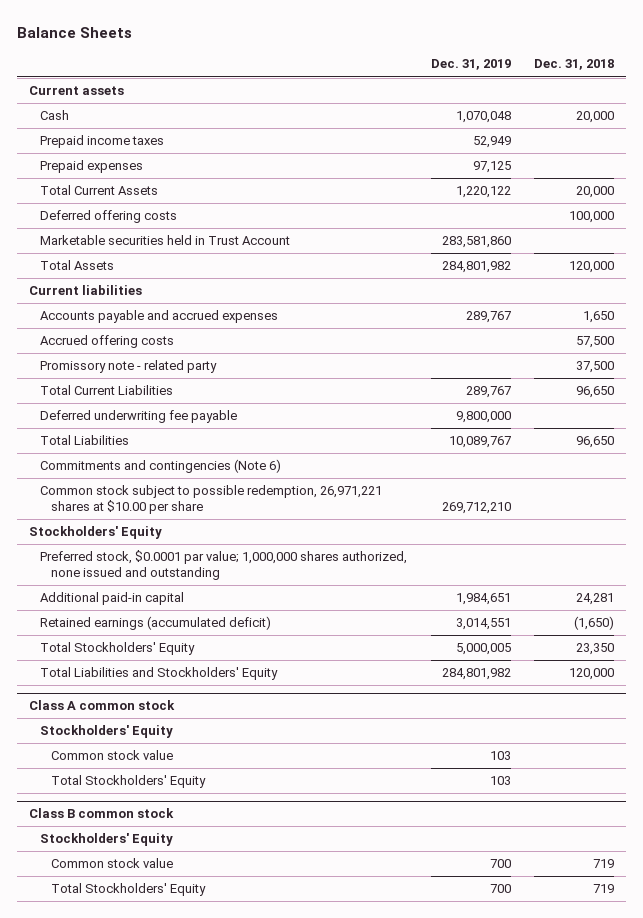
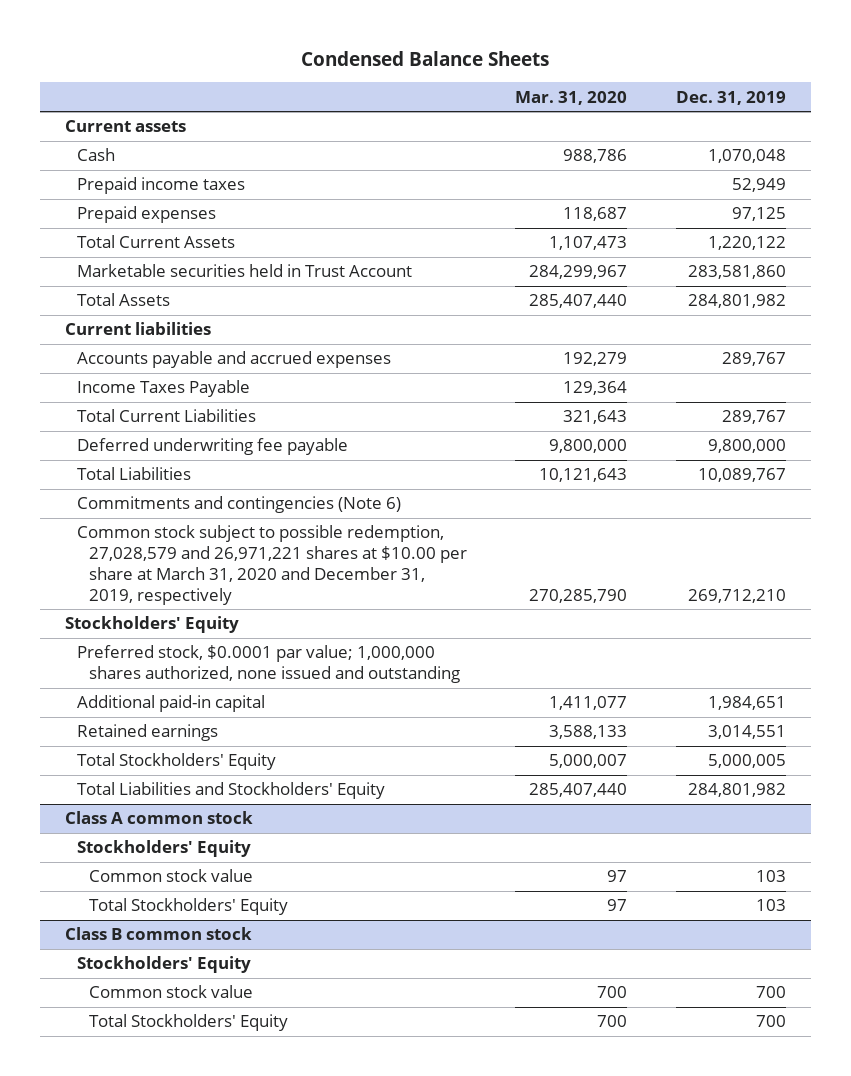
- Balance Sheets
+ Condensed Balance Sheets
- | Dec. 31, 2019 | Dec. 31, 2018
+ | Mar. 31, 2020 | Dec. 31, 2019
- Deferred offering costs | | 100,000
- Accrued offering costs | | 57,500
- Promissory note - related party | | 37,500
+ Income Taxes Payable | 129,364 |
- Common stock subject to possible redemption, 26,971,221 shares at $10.00 per share | 269,712,210 |
+ Common stock subject to possible redemption, 27,028,579 and 26,971,221 shares at $10.00 per share at March 31, 2020 and December 31, 2019, respectively | 270,285,790 | 269,712,210
- Retained earnings (accumulated deficit) | 3,014,551 | (1,650)
+ Retained earnings | 3,588,133 | 3,014,551

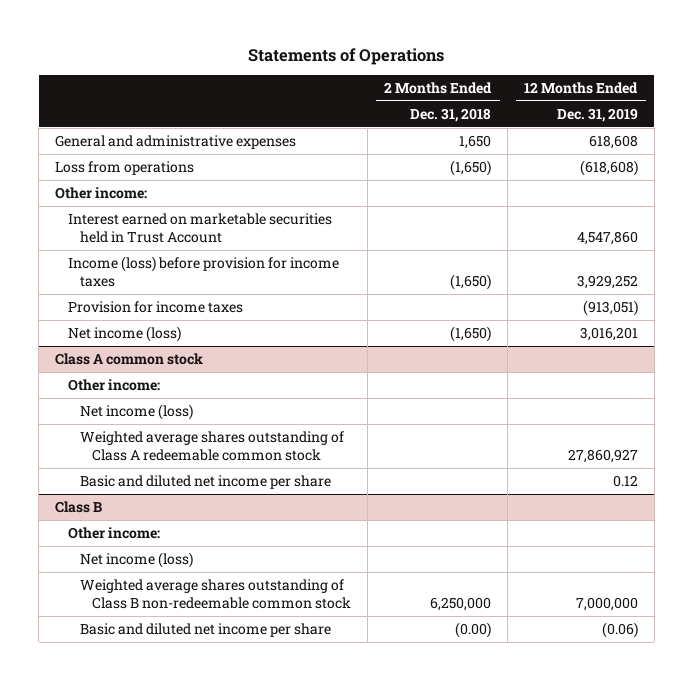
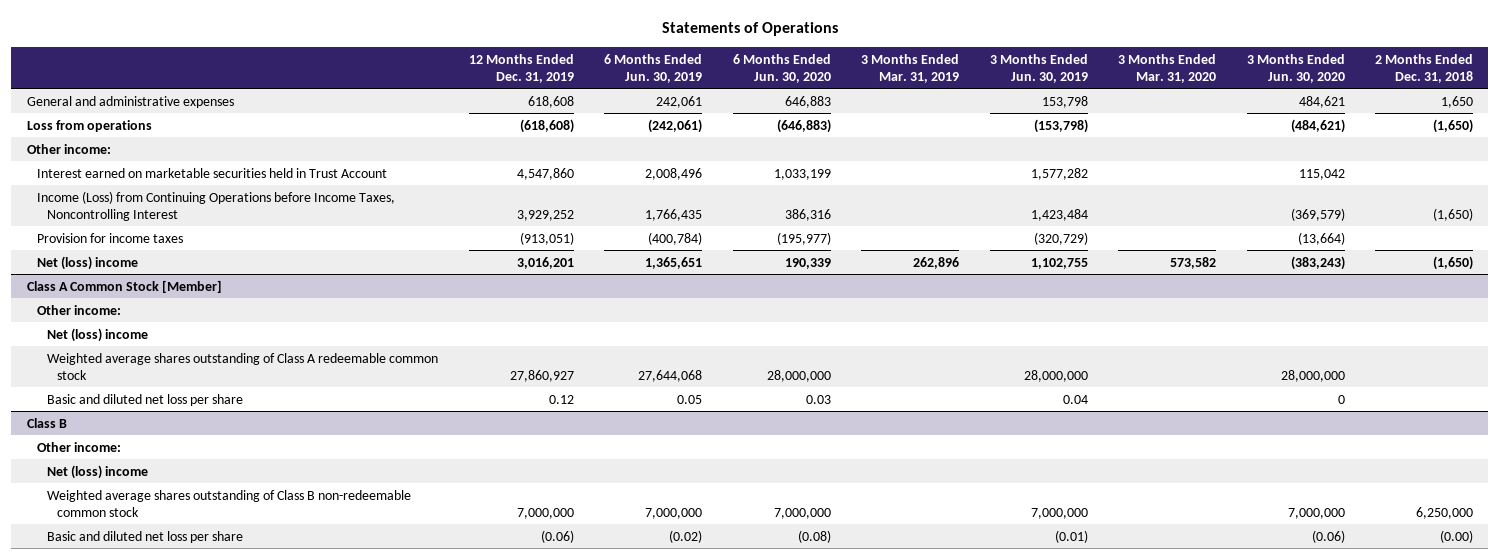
- | 2 Months Ended Dec. 31, 2018 | 12 Months Ended Dec. 31, 2019
+ | 12 Months Ended Dec. 31, 2019 | 6 Months Ended Jun. 30, 2019 | 6 Months Ended Jun. 30, 2020 | 3 Months Ended Mar. 31, 2019 | 3 Months Ended Jun. 30, 2019 | 3 Months Ended Mar. 31, 2020 | 3 Months Ended Jun. 30, 2020 | 2 Months Ended Dec. 31, 2018
- Income (loss) before provision for income taxes | (1,650) | 3,929,252
+ Income (Loss) from Continuing Operations before Income Taxes, Noncontrolling Interest | 3,929,252 | 1,766,435 | 386,316 | | 1,423,484 | | (369,579) | (1,650)
- Net income (loss) | (1,650) | 3,016,201
- Class A common stock
+ Net (loss) income | 3,016,201 | 1,365,651 | 190,339 | 262,896 | 1,102,755 | 573,582 | (383,243) | (1,650)
+ Class A Common Stock [Member]
- Net income (loss)
+ Net (loss) income
- Basic and diluted net income per share | | 0.12
+ Basic and diluted net loss per share | 0.12 | 0.05 | 0.03 | | 0.04 | | 0 |
@ Class B
- Net income (loss)
+ Net (loss) income
- Basic and diluted net income per share | (0.00) | (0.06)
+ Basic and diluted net loss per share | (0.06) | (0.02) | (0.08) | | (0.01) | | (0.06) | (0.00)

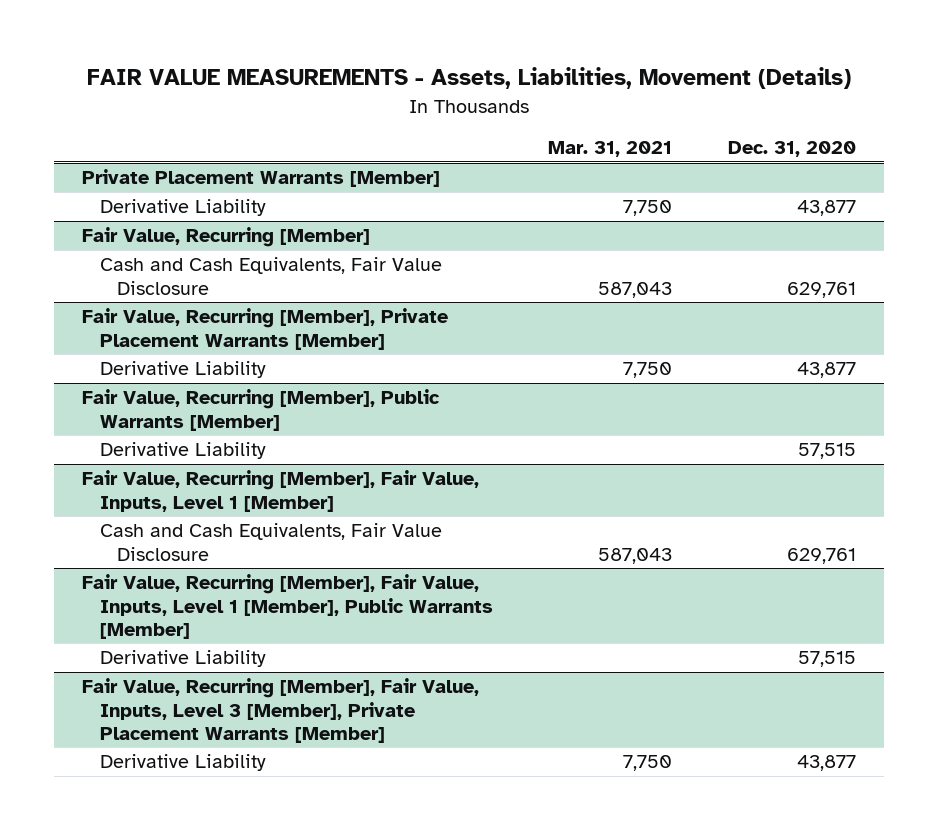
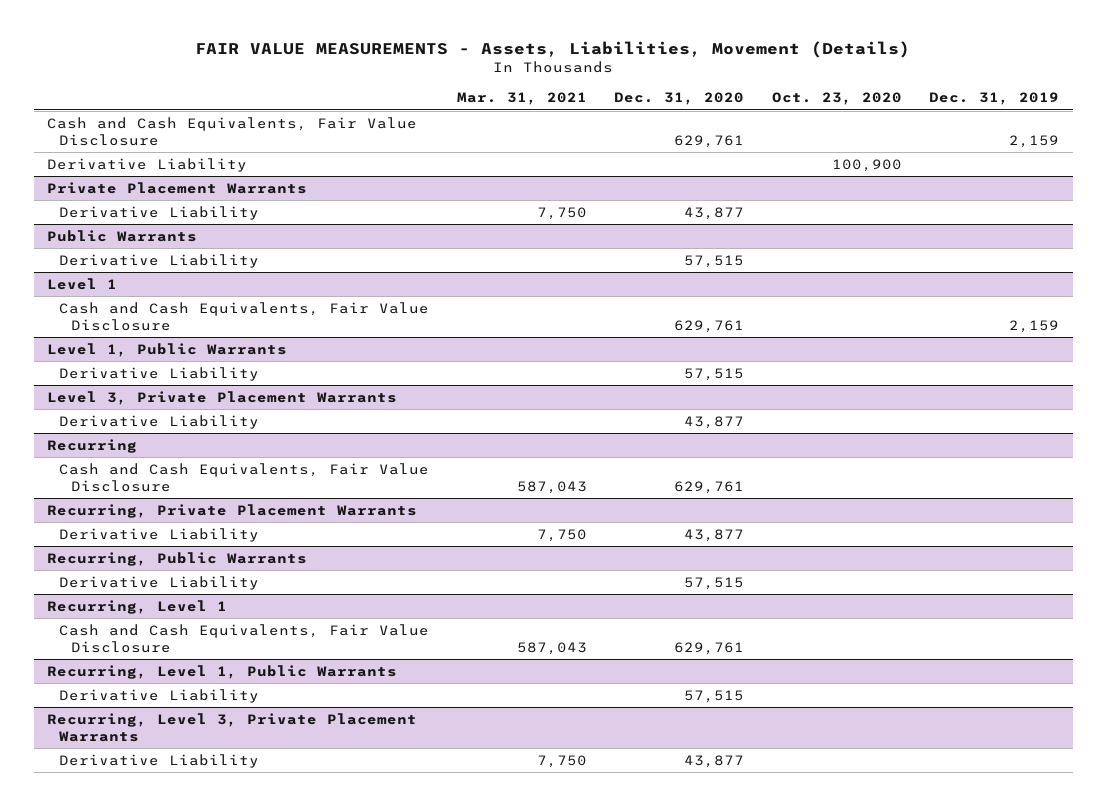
- | Mar. 31, 2021 | Dec. 31, 2020
+ | Mar. 31, 2021 | Dec. 31, 2020 | Oct. 23, 2020 | Dec. 31, 2019
- Private Placement Warrants [Member]
+ Cash and Cash Equivalents, Fair Value Disclosure | | 629,761 | | 2,159
+ Derivative Liability | | | 100,900 |
+ Private Placement Warrants
- Fair Value, Recurring [Member]
+ Public Warrants
+ Derivative Liability | | 57,515 | |
+ Level 1
+ Cash and Cash Equivalents, Fair Value Disclosure | | 629,761 | | 2,159
+ Level 1, Public Warrants
+ Derivative Liability | | 57,515 | |
+ Level 3, Private Placement Warrants
+ Derivative Liability | | 43,877 | |
+ Recurring
- Fair Value, Recurring [Member], Private Placement Warrants [Member]
+ Recurring, Private Placement Warrants
- Fair Value, Recurring [Member], Public Warrants [Member]
+ Recurring, Public Warrants
- Fair Value, Recurring [Member], Fair Value, Inputs, Level 1 [Member]
+ Recurring, Level 1
- Fair Value, Recurring [Member], Fair Value, Inputs, Level 1 [Member], Public Warrants [Member]
+ Recurring, Level 1, Public Warrants
- Fair Value, Recurring [Member], Fair Value, Inputs, Level 3 [Member], Private Placement Warrants [Member]
+ Recurring, Level 3, Private Placement Warrants

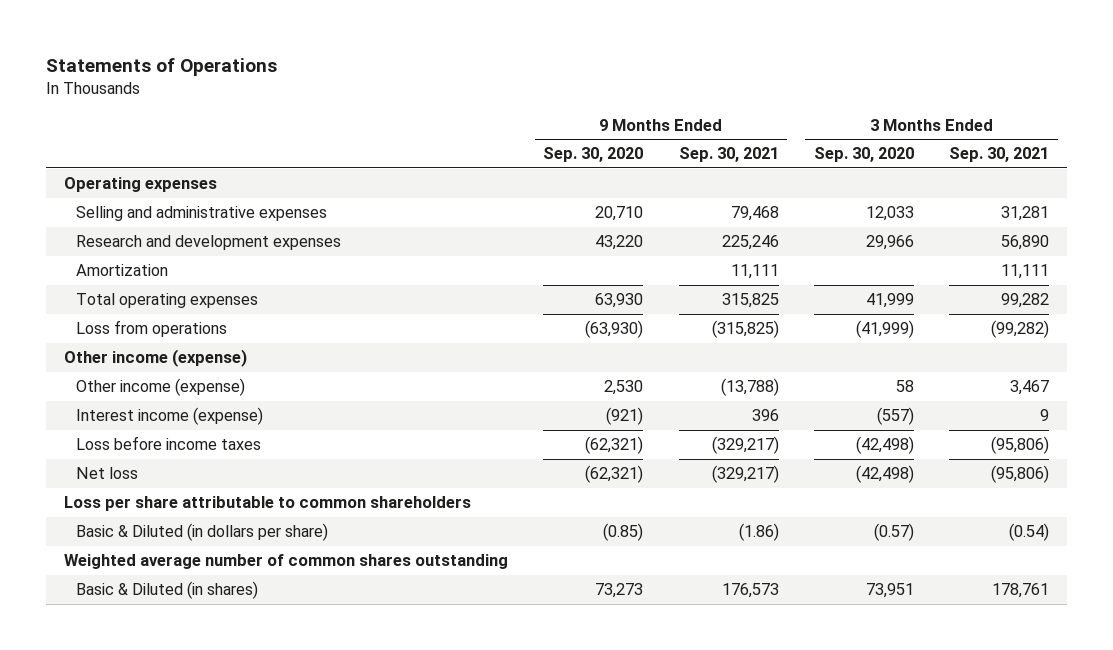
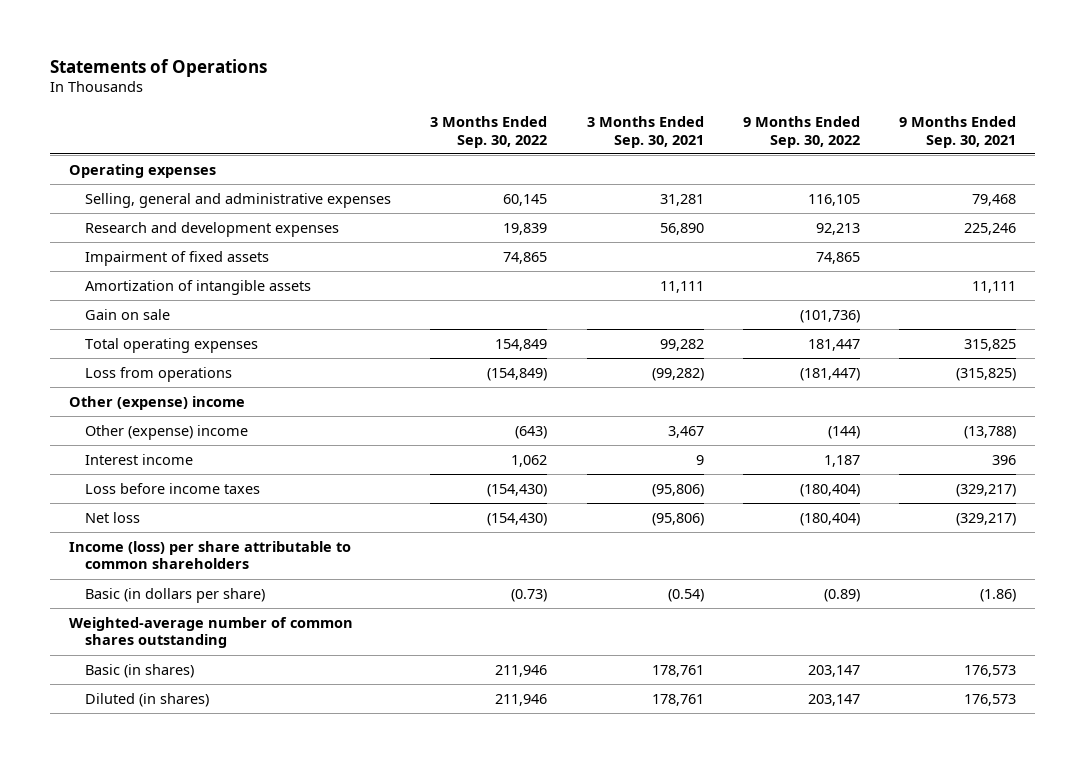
- | 9 Months Ended Sep. 30, 2020 | 9 Months Ended Sep. 30, 2021 | 3 Months Ended Sep. 30, 2020 | 3 Months Ended Sep. 30, 2021
+ | 3 Months Ended Sep. 30, 2022 | 3 Months Ended Sep. 30, 2021 | 9 Months Ended Sep. 30, 2022 | 9 Months Ended Sep. 30, 2021
- Selling and administrative expenses | 20,710 | 79,468 | 12,033 | 31,281
+ Selling, general and administrative expenses | 60,145 | 31,281 | 116,105 | 79,468
- Amortization | | 11,111 | | 11,111
+ Impairment of fixed assets | 74,865 | | 74,865 |
+ Amortization of intangible assets | | 11,111 | | 11,111
+ Gain on sale | | | (101,736) |
- Other income (expense)
- Other income (expense) | 2,530 | (13,788) | 58 | 3,467
- Interest income (expense) | (921) | 396 | (557) | 9
+ Other (expense) income
+ Other (expense) income | (643) | 3,467 | (144) | (13,788)
+ Interest income | 1,062 | 9 | 1,187 | 396
- Loss per share attributable to common shareholders
- Basic & Diluted (in dollars per share) | (0.85) | (1.86) | (0.57) | (0.54)
- Weighted average number of common shares outstanding
- Basic & Diluted (in shares) | 73,273 | 176,573 | 73,951 | 178,761
+ Income (loss) per share attributable to common shareholders
+ Basic (in dollars per share) | (0.73) | (0.54) | (0.89) | (1.86)
+ Weighted-average number of common shares outstanding
+ Basic (in shares) | 211,946 | 178,761 | 203,147 | 176,573
+ Diluted (in shares) | 211,946 | 178,761 | 203,147 | 176,573

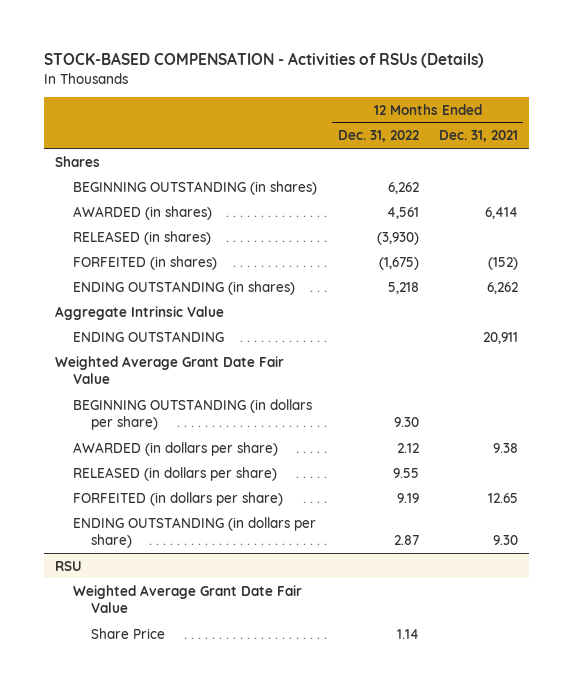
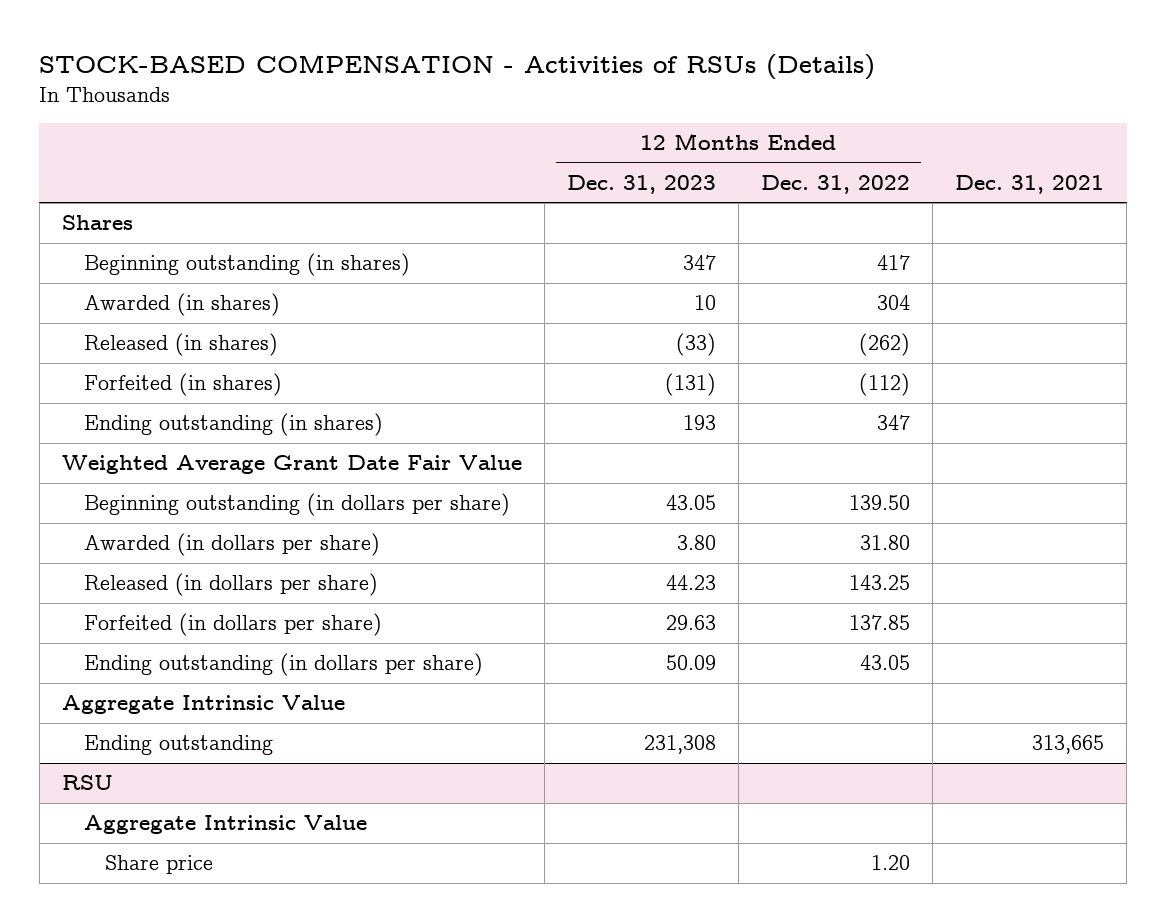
- | 12 Months Ended Dec. 31, 2022 | 12 Months Ended Dec. 31, 2021
+ | 12 Months Ended Dec. 31, 2023 | 12 Months Ended Dec. 31, 2022 | Dec. 31, 2021
- BEGINNING OUTSTANDING (in shares) | 6,262 |
- AWARDED (in shares) | 4,561 | 6,414
- RELEASED (in shares) | (3,930) |
- FORFEITED (in shares) | (1,675) | (152)
- ENDING OUTSTANDING (in shares) | 5,218 | 6,262
- ENDING OUTSTANDING | | 20,911
+ Beginning outstanding (in shares) | 347 | 417 |
+ Awarded (in shares) | 10 | 304 |
+ Released (in shares) | (33) | (262) |
+ Forfeited (in shares) | (131) | (112) |
+ Ending outstanding (in shares) | 193 | 347 |
- BEGINNING OUTSTANDING (in dollars per share) | 9.30 |
- AWARDED (in dollars per share) | 2.12 | 9.38
- RELEASED (in dollars per share) | 9.55 |
- FORFEITED (in dollars per share) | 9.19 | 12.65
- ENDING OUTSTANDING (in dollars per share) | 2.87 | 9.30
+ Beginning outstanding (in dollars per share) | 43.05 | 139.50 |
+ Awarded (in dollars per share) | 3.80 | 31.80 |
+ Released (in dollars per share) | 44.23 | 143.25 |
+ Forfeited (in dollars per share) | 29.63 | 137.85 |
+ Ending outstanding (in dollars per share) | 50.09 | 43.05 |
moved down: Aggregate Intrinsic Value
+ Ending outstanding | 231,308 | | 313,665
@ RSU
- Weighted Average Grant Date Fair Value
- Share Price | 1.14 |
+ Aggregate Intrinsic Value
+ Share price | | 1.20 |

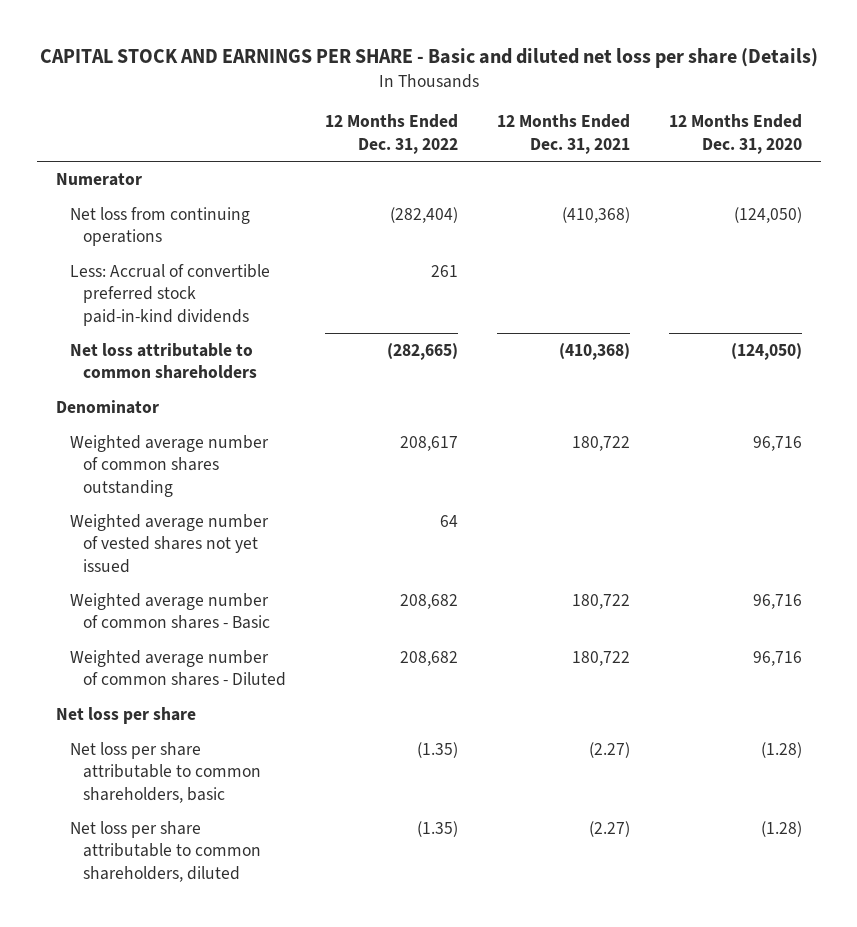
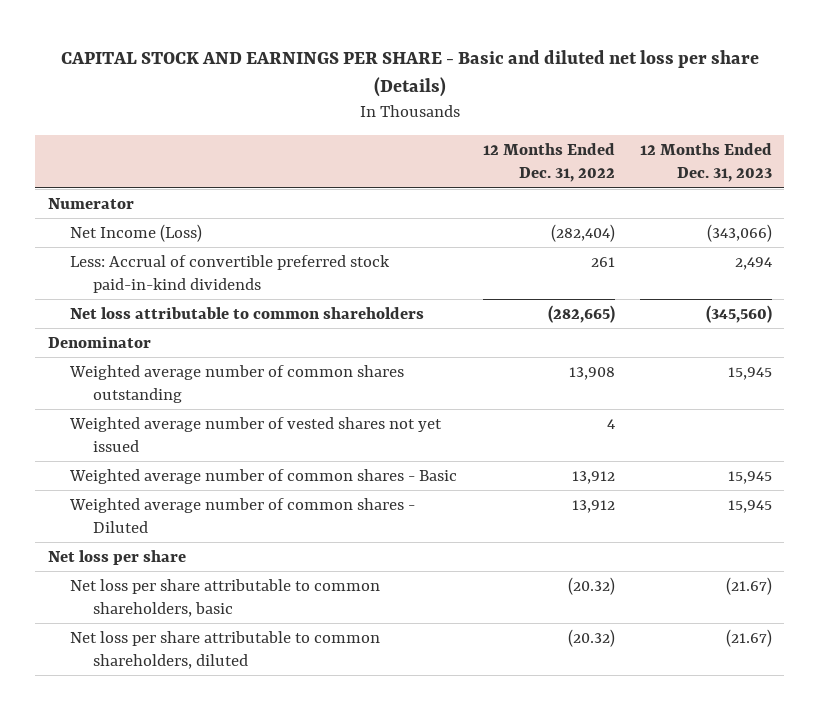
- | 12 Months Ended Dec. 31, 2022 | 12 Months Ended Dec. 31, 2021 | 12 Months Ended Dec. 31, 2020
+ | 12 Months Ended Dec. 31, 2022 | 12 Months Ended Dec. 31, 2023
- Net loss from continuing operations | (282,404) | (410,368) | (124,050)
+ Net Income (Loss) | (282,404) | (343,066)
- Weighted average number of common shares outstanding | 208,617 | 180,722 | 96,716
- Weighted average number of vested shares not yet issued | 64 | |
- Weighted average number of common shares - Basic | 208,682 | 180,722 | 96,716
- Weighted average number of common shares - Diluted | 208,682 | 180,722 | 96,716
+ Weighted average number of common shares outstanding | 13,908 | 15,945
+ Weighted average number of vested shares not yet issued | 4 |
+ Weighted average number of common shares - Basic | 13,912 | 15,945
+ Weighted average number of common shares - Diluted | 13,912 | 15,945
- Net loss per share attributable to common shareholders, basic | (1.35) | (2.27) | (1.28)
- Net loss per share attributable to common shareholders, diluted | (1.35) | (2.27) | (1.28)
+ Net loss per share attributable to common shareholders, basic | (20.32) | (21.67)
+ Net loss per share attributable to common shareholders, diluted | (20.32) | (21.67)

